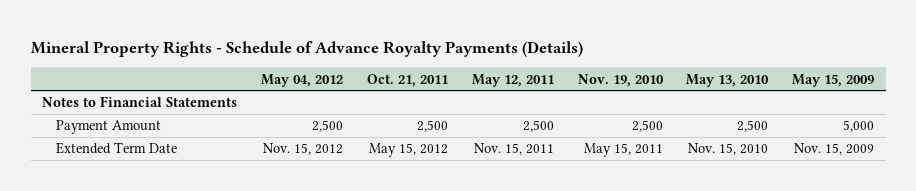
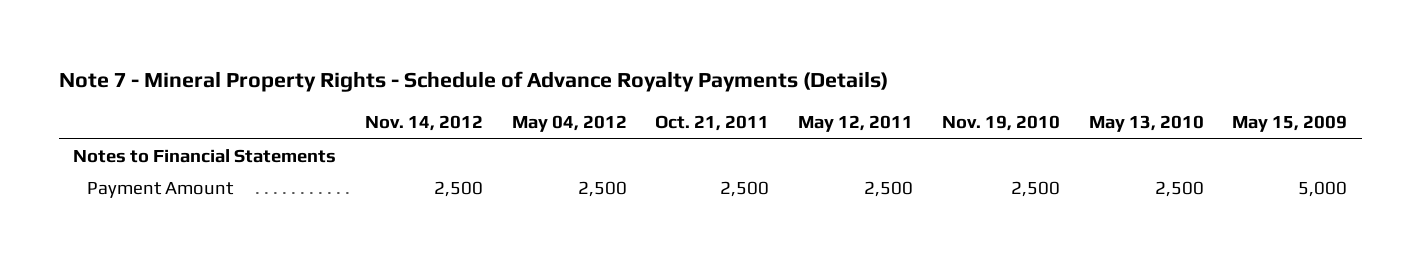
- Mineral Property Rights - Schedule of Advance Royalty Payments (Details)
+ Note 7 - Mineral Property Rights - Schedule of Advance Royalty Payments (Details)
- | May 04, 2012 | Oct. 21, 2011 | May 12, 2011 | Nov. 19, 2010 | May 13, 2010 | May 15, 2009
+ | Nov. 14, 2012 | May 04, 2012 | Oct. 21, 2011 | May 12, 2011 | Nov. 19, 2010 | May 13, 2010 | May 15, 2009
- Extended Term Date | Nov. 15, 2012 | May 15, 2012 | Nov. 15, 2011 | May 15, 2011 | Nov. 15, 2010 | Nov. 15, 2009

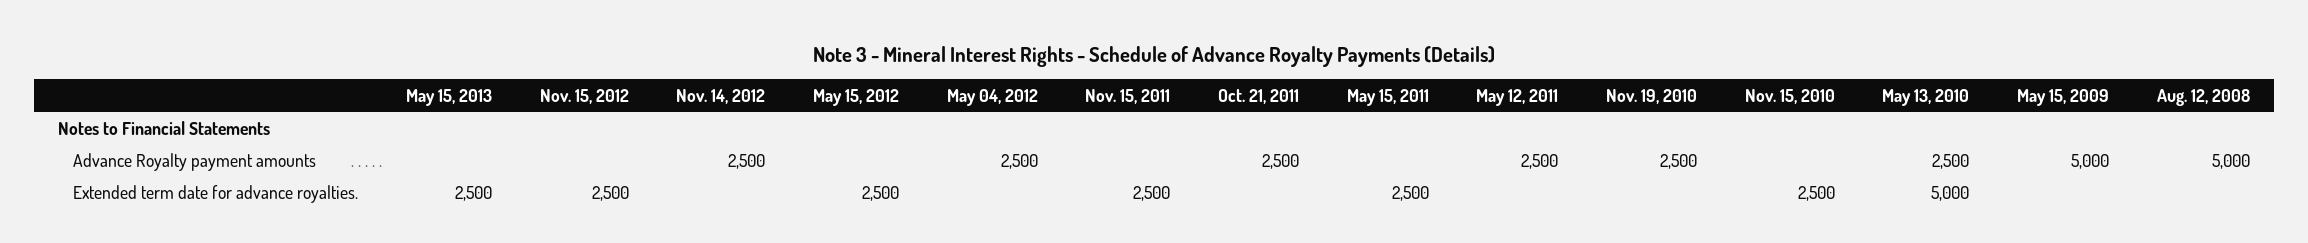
- Note 7 - Mineral Property Rights - Schedule of Advance Royalty Payments (Details)
+ Note 3 - Mineral Interest Rights - Schedule of Advance Royalty Payments (Details)
- | Nov. 14, 2012 | May 04, 2012 | Oct. 21, 2011 | May 12, 2011 | Nov. 19, 2010 | May 13, 2010 | May 15, 2009
+ | May 15, 2013 | Nov. 15, 2012 | Nov. 14, 2012 | May 15, 2012 | May 04, 2012 | Nov. 15, 2011 | Oct. 21, 2011 | May 15, 2011 | May 12, 2011 | Nov. 19, 2010 | Nov. 15, 2010 | May 13, 2010 | May 15, 2009 | Aug. 12, 2008
- Payment Amount | 2,500 | 2,500 | 2,500 | 2,500 | 2,500 | 2,500 | 5,000
+ Advance Royalty payment amounts | | | 2,500 | | 2,500 | | 2,500 | | 2,500 | 2,500 | | 2,500 | 5,000 | 5,000
+ Extended term date for advance royalties. | 2,500 | 2,500 | | 2,500 | | 2,500 | | 2,500 | | | 2,500 | 5,000 | |

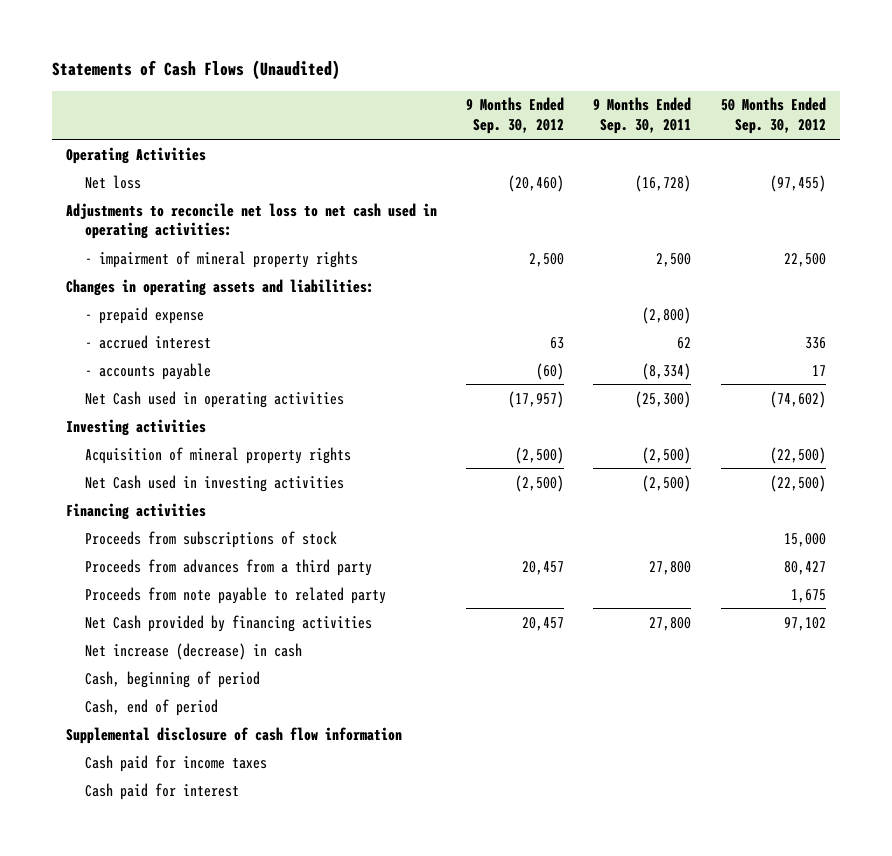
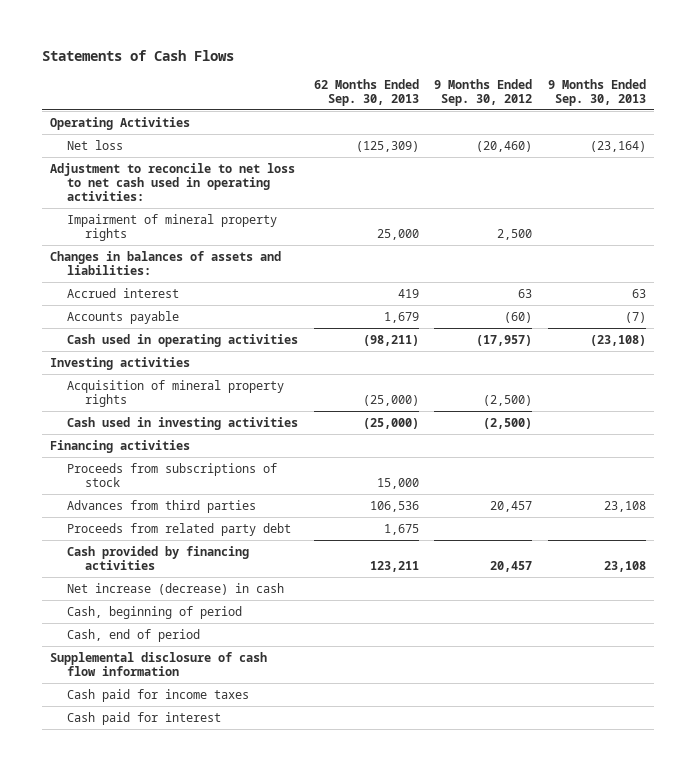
- Statements of Cash Flows (Unaudited)
+ Statements of Cash Flows
- | 9 Months Ended Sep. 30, 2012 | 9 Months Ended Sep. 30, 2011 | 50 Months Ended Sep. 30, 2012
+ | 62 Months Ended Sep. 30, 2013 | 9 Months Ended Sep. 30, 2012 | 9 Months Ended Sep. 30, 2013
- Adjustments to reconcile net loss to net cash used in operating activities:
- - impairment of mineral property rights | 2,500 | 2,500 | 22,500
- Changes in operating assets and liabilities:
- - prepaid expense | | (2,800) |
- - accrued interest | 63 | 62 | 336
- - accounts payable | (60) | (8,334) | 17
- Net Cash used in operating activities | (17,957) | (25,300) | (74,602)
+ Adjustment to reconcile to net loss to net cash used in operating activities:
+ Impairment of mineral property rights | 25,000 | 2,500 |
+ Changes in balances of assets and liabilities:
+ Accrued interest | 419 | 63 | 63
+ Accounts payable | 1,679 | (60) | (7)
+ Cash used in operating activities | (98,211) | (17,957) | (23,108)
- Net Cash used in investing activities | (2,500) | (2,500) | (22,500)
+ Cash used in investing activities | (25,000) | (2,500) |
- Proceeds from advances from a third party | 20,457 | 27,800 | 80,427
- Proceeds from note payable to related party | | | 1,675
- Net Cash provided by financing activities | 20,457 | 27,800 | 97,102
+ Advances from third parties | 106,536 | 20,457 | 23,108
+ Proceeds from related party debt | 1,675 | |
+ Cash provided by financing activities | 123,211 | 20,457 | 23,108

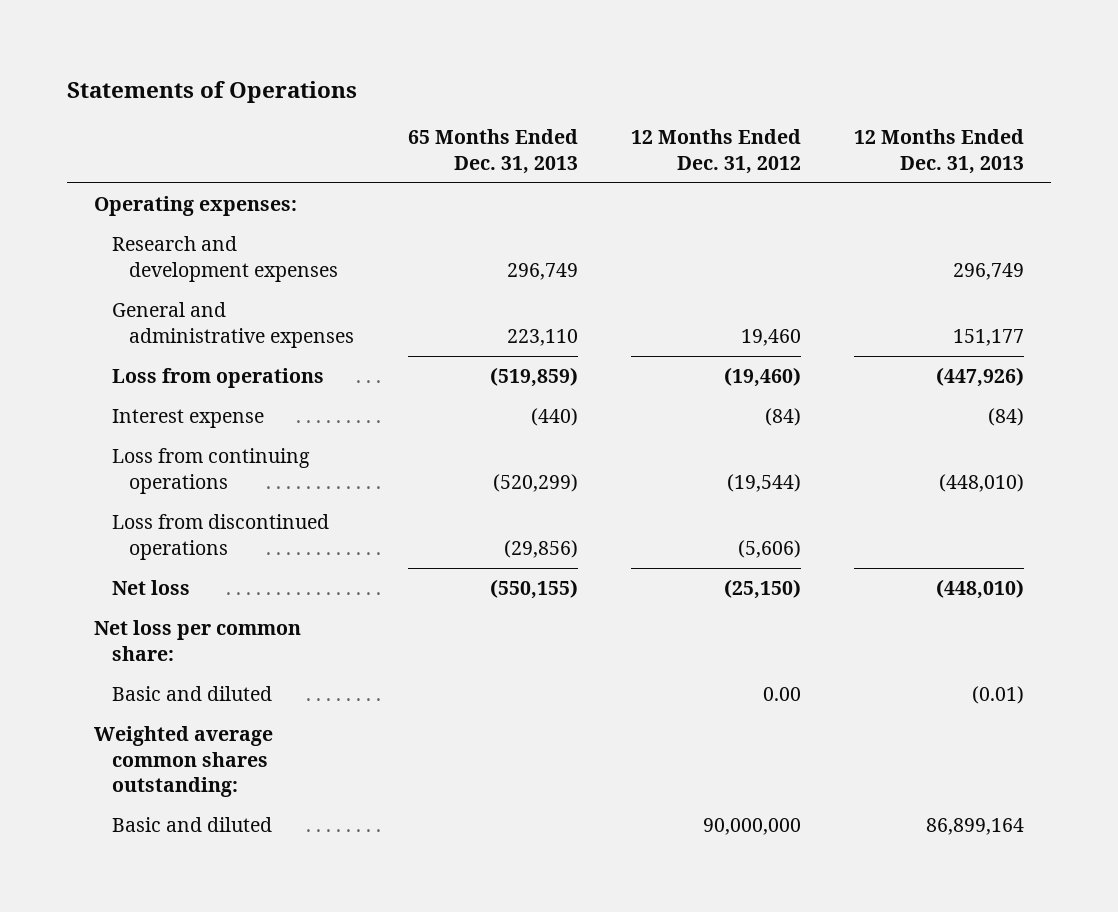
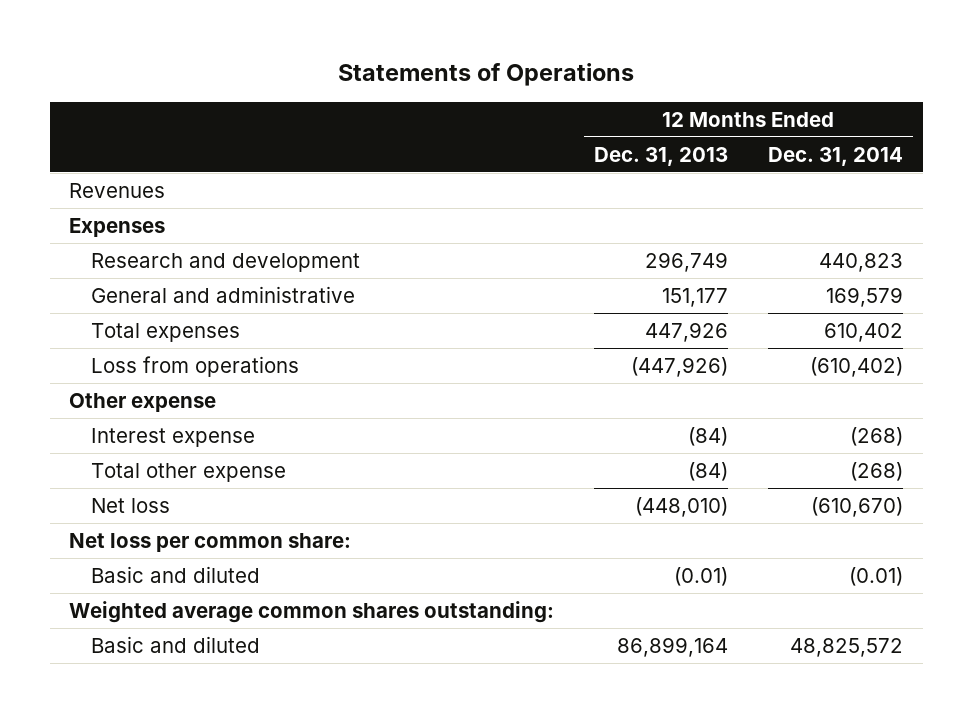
- | 65 Months Ended Dec. 31, 2013 | 12 Months Ended Dec. 31, 2012 | 12 Months Ended Dec. 31, 2013
+ | 12 Months Ended Dec. 31, 2013 | 12 Months Ended Dec. 31, 2014
- Operating expenses:
- Research and development expenses | 296,749 | | 296,749
- General and administrative expenses | 223,110 | 19,460 | 151,177
+ Revenues
+ Expenses
+ Research and development | 296,749 | 440,823
+ General and administrative | 151,177 | 169,579
+ Total expenses | 447,926 | 610,402
+ Other expense
- Loss from continuing operations | (520,299) | (19,544) | (448,010)
- Loss from discontinued operations | (29,856) | (5,606) |
+ Total other expense | (84) | (268)

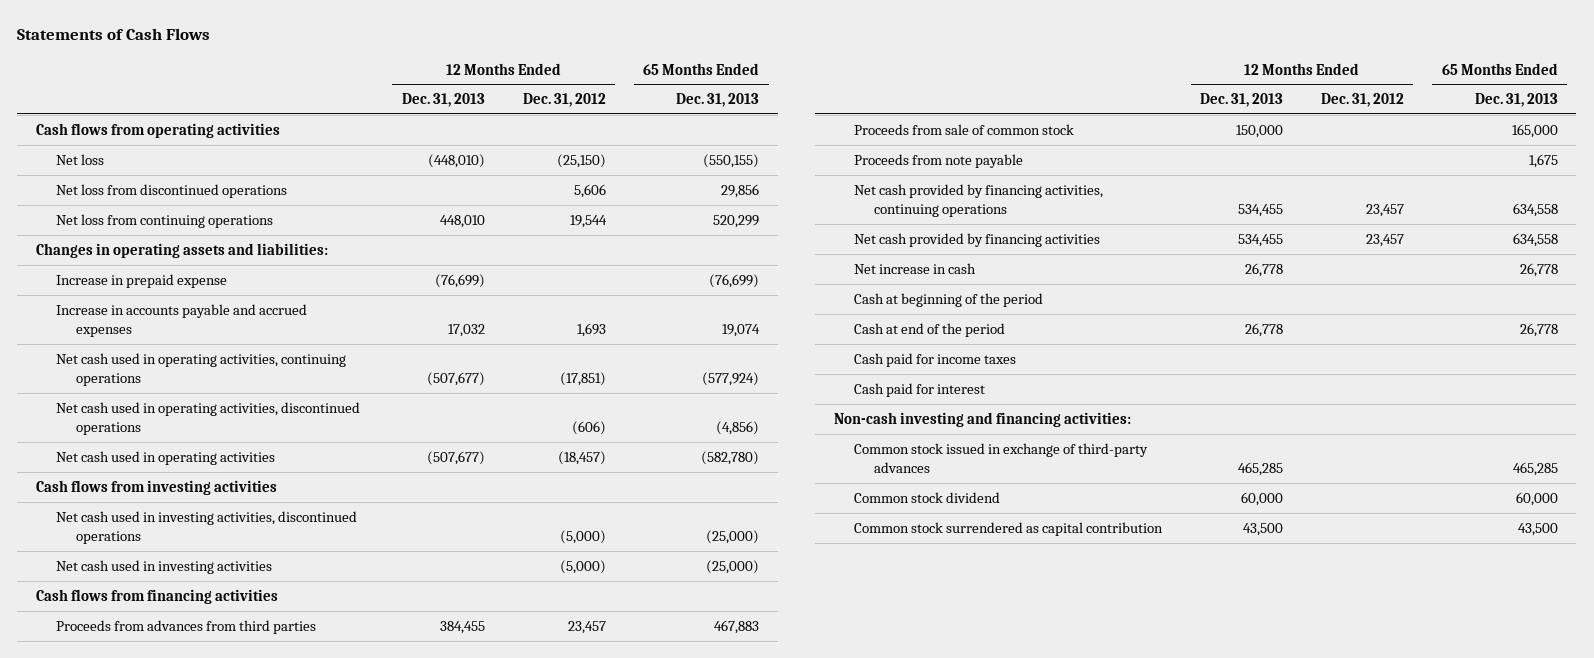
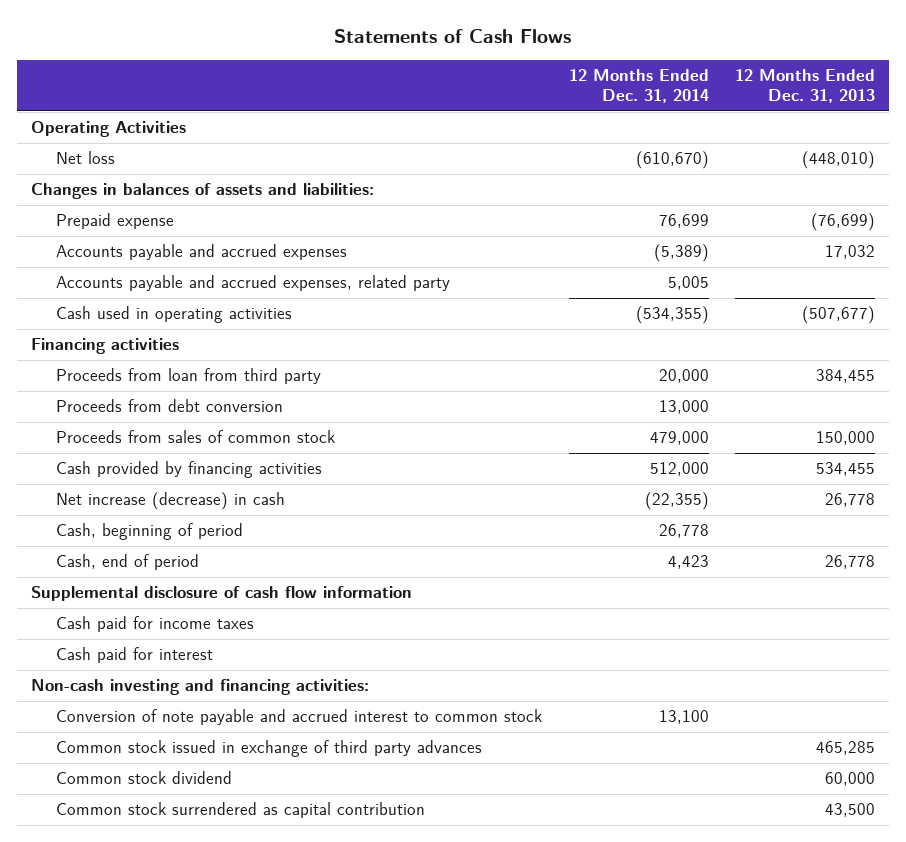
- | 12 Months Ended Dec. 31, 2013 | 12 Months Ended Dec. 31, 2012 | 65 Months Ended Dec. 31, 2013
+ | 12 Months Ended Dec. 31, 2014 | 12 Months Ended Dec. 31, 2013
- Cash flows from operating activities
+ Operating Activities
- Net loss from discontinued operations | | 5,606 | 29,856
- Net loss from continuing operations | 448,010 | 19,544 | 520,299
- Changes in operating assets and liabilities:
- Increase in prepaid expense | (76,699) | | (76,699)
- Increase in accounts payable and accrued expenses | 17,032 | 1,693 | 19,074
- Net cash used in operating activities, continuing operations | (507,677) | (17,851) | (577,924)
- Net cash used in operating activities, discontinued operations | | (606) | (4,856)
- Net cash used in operating activities | (507,677) | (18,457) | (582,780)
- Cash flows from investing activities
- Net cash used in investing activities, discontinued operations | | (5,000) | (25,000)
- Net cash used in investing activities | | (5,000) | (25,000)
- Cash flows from financing activities
- Proceeds from advances from third parties | 384,455 | 23,457 | 467,883
- Proceeds from sale of common stock | 150,000 | | 165,000
- Proceeds from note payable | | | 1,675
- Net cash provided by financing activities, continuing operations | 534,455 | 23,457 | 634,558
- Net cash provided by financing activities | 534,455 | 23,457 | 634,558
- Net increase in cash | 26,778 | | 26,778
- Cash at beginning of the period
- Cash at end of the period | 26,778 | | 26,778
+ Changes in balances of assets and liabilities:
+ Prepaid expense | 76,699 | (76,699)
+ Accounts payable and accrued expenses | (5,389) | 17,032
+ Accounts payable and accrued expenses, related party | 5,005 |
+ Cash used in operating activities | (534,355) | (507,677)
+ Financing activities
+ Proceeds from loan from third party | 20,000 | 384,455
+ Proceeds from debt conversion | 13,000 |
+ Proceeds from sales of common stock | 479,000 | 150,000
+ Cash provided by financing activities | 512,000 | 534,455
+ Net increase (decrease) in cash | (22,355) | 26,778
+ Cash, beginning of period | 26,778 |
+ Cash, end of period | 4,423 | 26,778
+ Supplemental disclosure of cash flow information
- Common stock issued in exchange of third-party advances | 465,285 | | 465,285
+ Conversion of note payable and accrued interest to common stock | 13,100 |
+ Common stock issued in exchange of third party advances | | 465,285

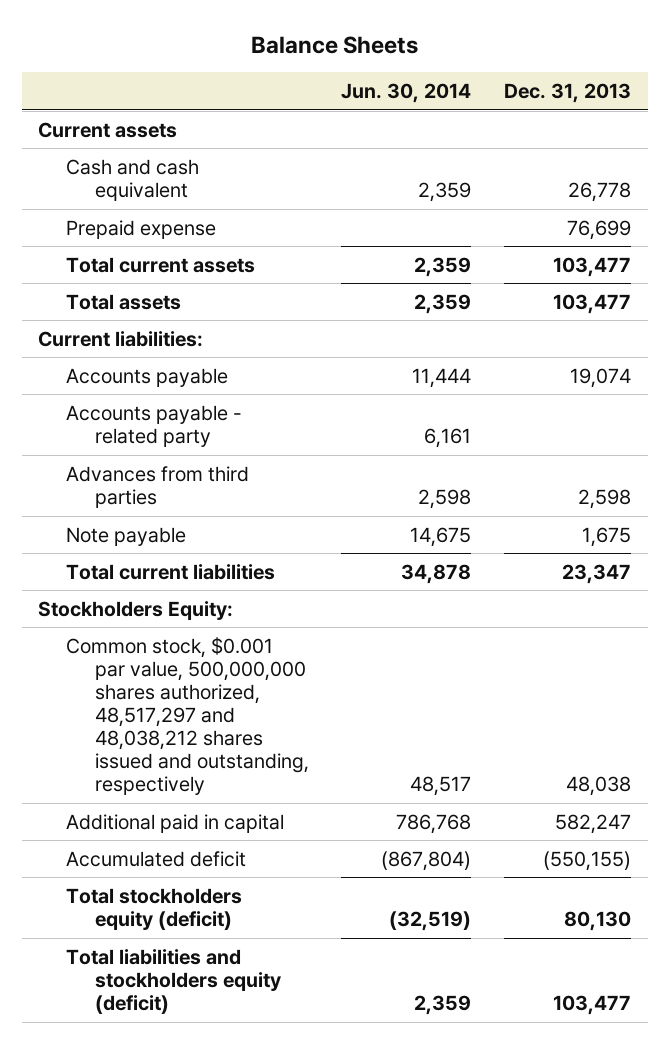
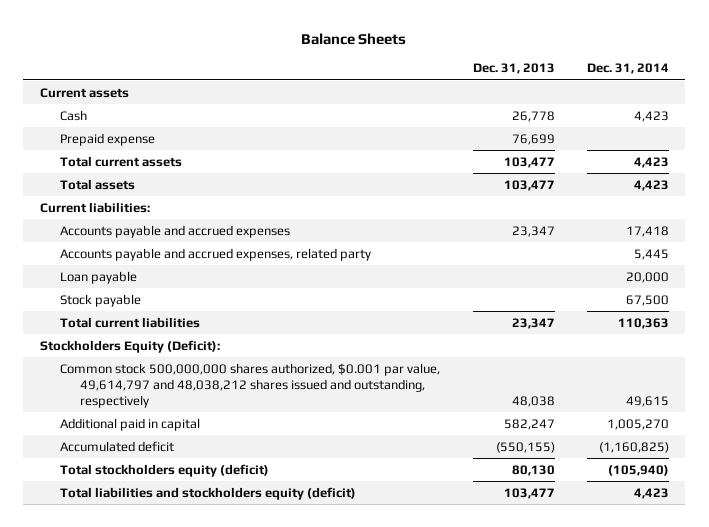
- | Jun. 30, 2014 | Dec. 31, 2013
+ | Dec. 31, 2013 | Dec. 31, 2014
- Cash and cash equivalent | 2,359 | 26,778
+ Cash | 26,778 | 4,423
- Accounts payable | 11,444 | 19,074
- Accounts payable - related party | 6,161 |
- Advances from third parties | 2,598 | 2,598
- Note payable | 14,675 | 1,675
+ Accounts payable and accrued expenses | 23,347 | 17,418
+ Accounts payable and accrued expenses, related party | | 5,445
+ Loan payable | | 20,000
+ Stock payable | | 67,500
- Stockholders Equity:
- Common stock, $0.001 par value, 500,000,000 shares authorized, 48,517,297 and 48,038,212 shares issued and outstanding, respectively | 48,517 | 48,038
+ Stockholders Equity (Deficit):
+ Common stock 500,000,000 shares authorized, $0.001 par value, 49,614,797 and 48,038,212 shares issued and outstanding, respectively | 48,038 | 49,615

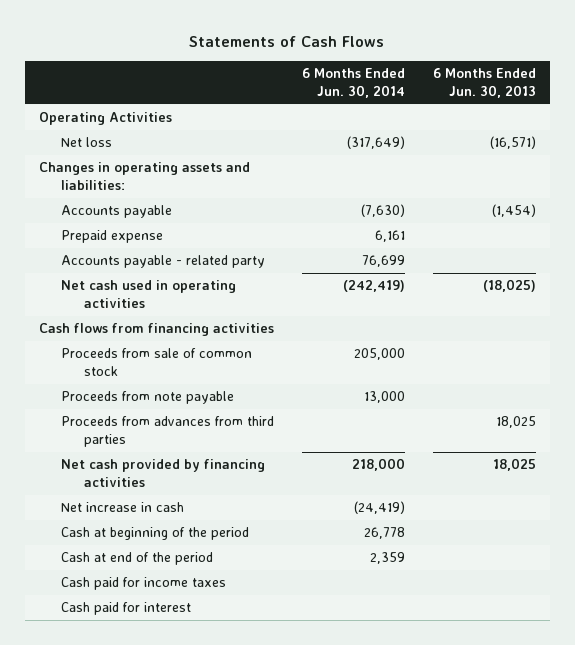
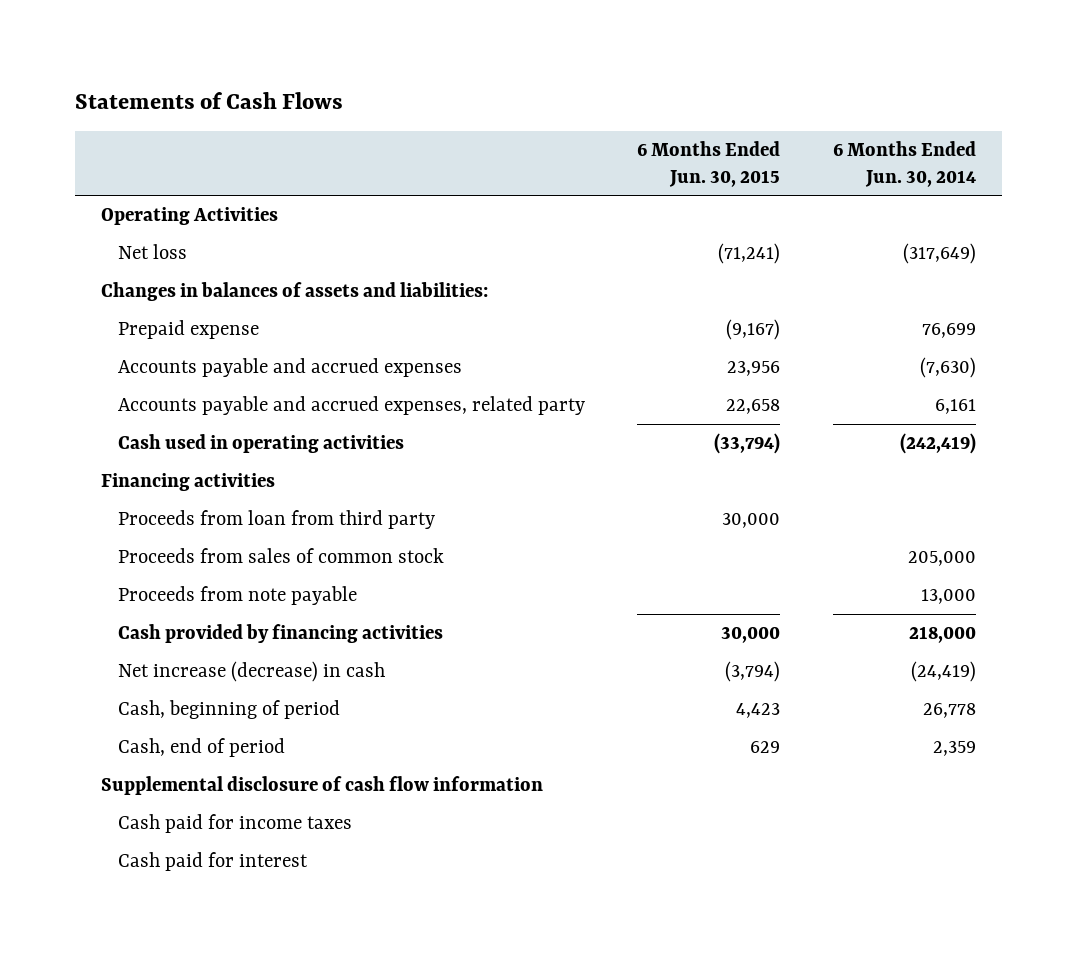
- | 6 Months Ended Jun. 30, 2014 | 6 Months Ended Jun. 30, 2013
+ | 6 Months Ended Jun. 30, 2015 | 6 Months Ended Jun. 30, 2014
- Changes in operating assets and liabilities:
- Accounts payable | (7,630) | (1,454)
- Prepaid expense | 6,161 |
- Accounts payable - related party | 76,699 |
- Net cash used in operating activities | (242,419) | (18,025)
- Cash flows from financing activities
- Proceeds from sale of common stock | 205,000 |
+ Changes in balances of assets and liabilities:
+ Prepaid expense | (9,167) | 76,699
+ Accounts payable and accrued expenses | 23,956 | (7,630)
+ Accounts payable and accrued expenses, related party | 22,658 | 6,161
+ Cash used in operating activities | (33,794) | (242,419)
+ Financing activities
+ Proceeds from loan from third party | 30,000 |
+ Proceeds from sales of common stock | | 205,000
- Proceeds from advances from third parties | | 18,025
- Net cash provided by financing activities | 218,000 | 18,025
- Net increase in cash | (24,419) |
- Cash at beginning of the period | 26,778 |
- Cash at end of the period | 2,359 |
+ Cash provided by financing activities | 30,000 | 218,000
+ Net increase (decrease) in cash | (3,794) | (24,419)
+ Cash, beginning of period | 4,423 | 26,778
+ Cash, end of period | 629 | 2,359
+ Supplemental disclosure of cash flow information

